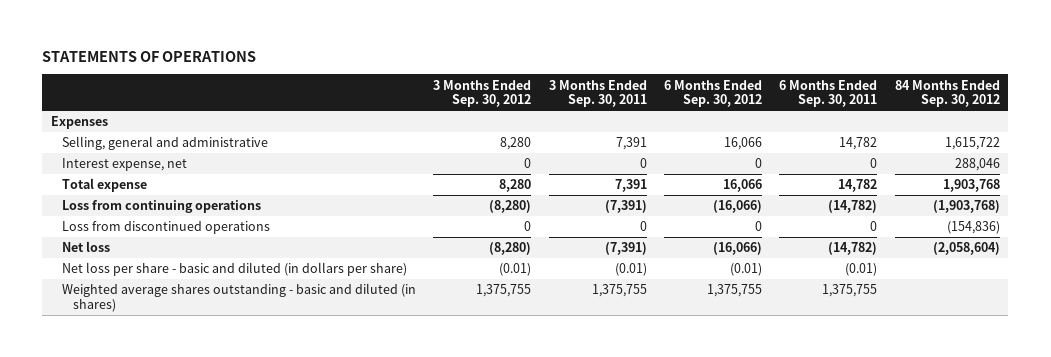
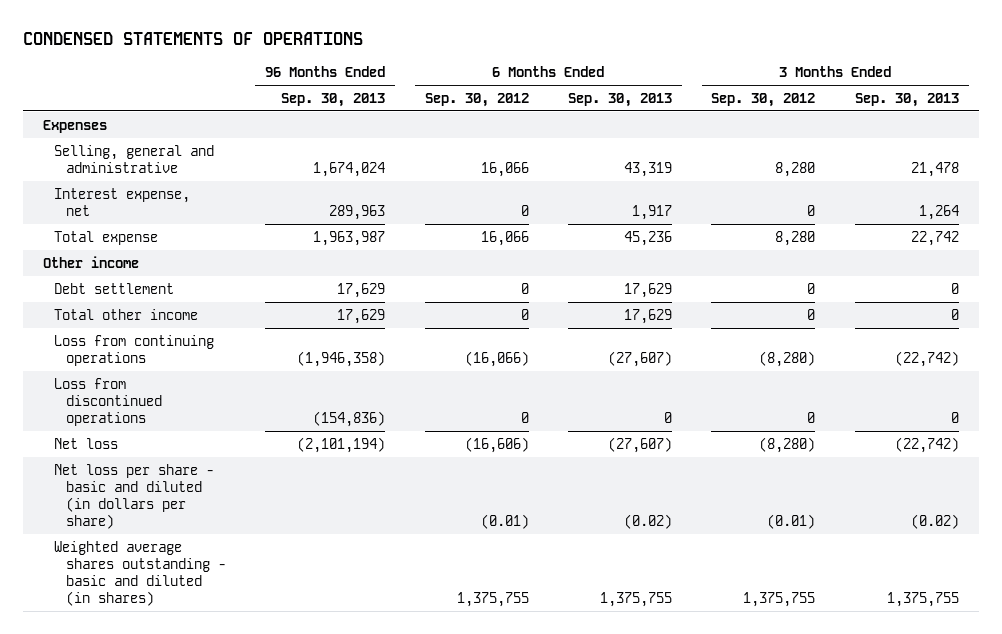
- STATEMENTS OF OPERATIONS
+ CONDENSED STATEMENTS OF OPERATIONS
- | 3 Months Ended Sep. 30, 2012 | 3 Months Ended Sep. 30, 2011 | 6 Months Ended Sep. 30, 2012 | 6 Months Ended Sep. 30, 2011 | 84 Months Ended Sep. 30, 2012
+ | 96 Months Ended Sep. 30, 2013 | 6 Months Ended Sep. 30, 2012 | 6 Months Ended Sep. 30, 2013 | 3 Months Ended Sep. 30, 2012 | 3 Months Ended Sep. 30, 2013
+ Other income
+ Debt settlement | 17,629 | 0 | 17,629 | 0 | 0
+ Total other income | 17,629 | 0 | 17,629 | 0 | 0
- Net loss | (8,280) | (7,391) | (16,066) | (14,782) | (2,058,604)
+ Net loss | (2,101,194) | (16,606) | (27,607) | (8,280) | (22,742)

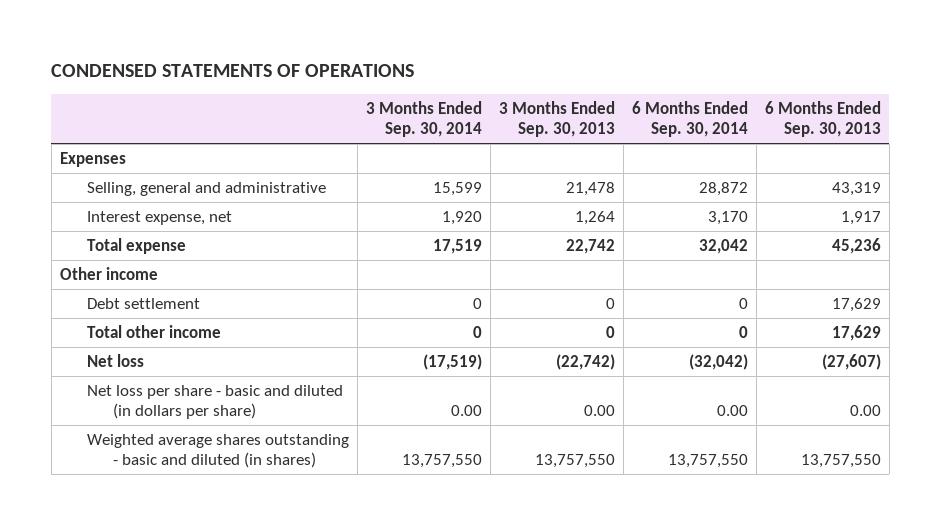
- | 96 Months Ended Sep. 30, 2013 | 6 Months Ended Sep. 30, 2012 | 6 Months Ended Sep. 30, 2013 | 3 Months Ended Sep. 30, 2012 | 3 Months Ended Sep. 30, 2013
+ | 3 Months Ended Sep. 30, 2014 | 3 Months Ended Sep. 30, 2013 | 6 Months Ended Sep. 30, 2014 | 6 Months Ended Sep. 30, 2013
- Loss from continuing operations | (1,946,358) | (16,066) | (27,607) | (8,280) | (22,742)
- Loss from discontinued operations | (154,836) | 0 | 0 | 0 | 0
- Net loss per share - basic and diluted (in dollars per share) | | (0.01) | (0.02) | (0.01) | (0.02)
- Weighted average shares outstanding - basic and diluted (in shares) | | 1,375,755 | 1,375,755 | 1,375,755 | 1,375,755
+ Net loss per share - basic and diluted (in dollars per share) | 0.00 | 0.00 | 0.00 | 0.00
+ Weighted average shares outstanding - basic and diluted (in shares) | 13,757,550 | 13,757,550 | 13,757,550 | 13,757,550

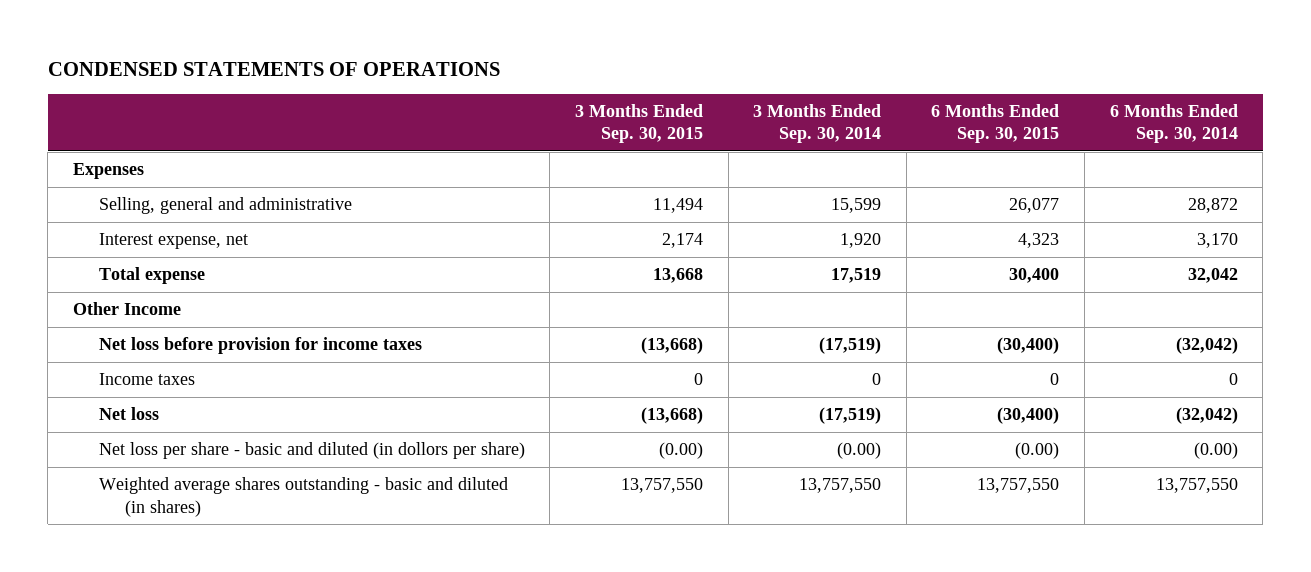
- | 3 Months Ended Sep. 30, 2014 | 3 Months Ended Sep. 30, 2013 | 6 Months Ended Sep. 30, 2014 | 6 Months Ended Sep. 30, 2013
+ | 3 Months Ended Sep. 30, 2015 | 3 Months Ended Sep. 30, 2014 | 6 Months Ended Sep. 30, 2015 | 6 Months Ended Sep. 30, 2014
- Other income
- Debt settlement | 0 | 0 | 0 | 17,629
- Total other income | 0 | 0 | 0 | 17,629
+ Other Income
+ Net loss before provision for income taxes | (13,668) | (17,519) | (30,400) | (32,042)
+ Income taxes | 0 | 0 | 0 | 0
- Net loss per share - basic and diluted (in dollars per share) | 0.00 | 0.00 | 0.00 | 0.00
+ Net loss per share - basic and diluted (in dollors per share) | (0.00) | (0.00) | (0.00) | (0.00)

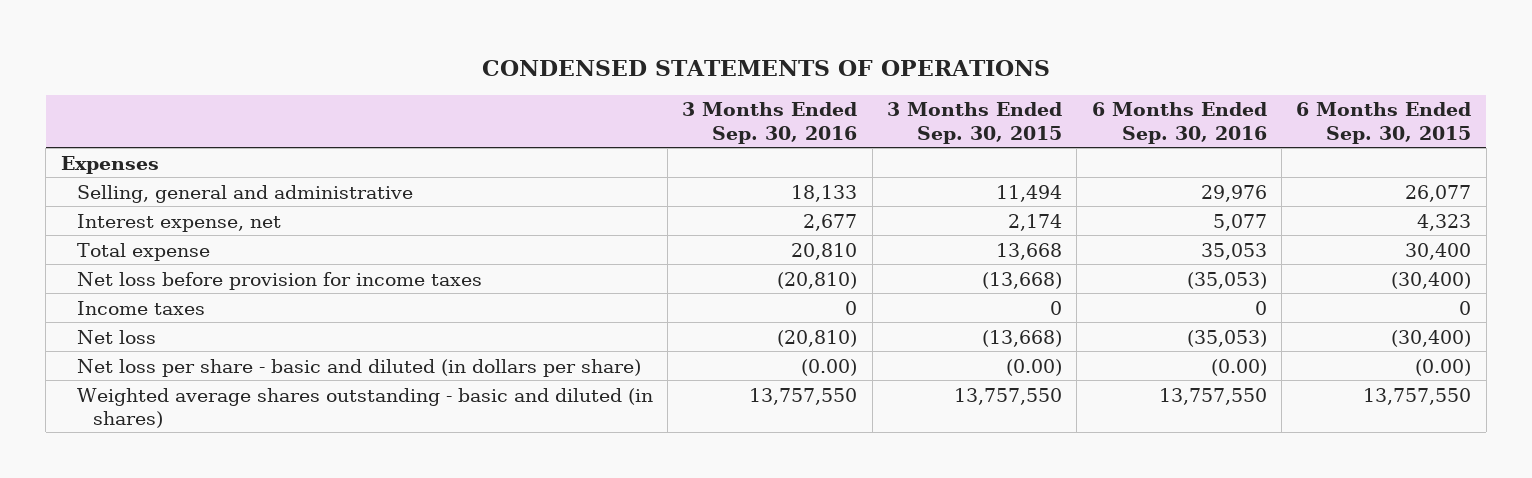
- | 3 Months Ended Sep. 30, 2015 | 3 Months Ended Sep. 30, 2014 | 6 Months Ended Sep. 30, 2015 | 6 Months Ended Sep. 30, 2014
+ | 3 Months Ended Sep. 30, 2016 | 3 Months Ended Sep. 30, 2015 | 6 Months Ended Sep. 30, 2016 | 6 Months Ended Sep. 30, 2015
- Other Income
- Net loss per share - basic and diluted (in dollors per share) | (0.00) | (0.00) | (0.00) | (0.00)
+ Net loss per share - basic and diluted (in dollars per share) | (0.00) | (0.00) | (0.00) | (0.00)

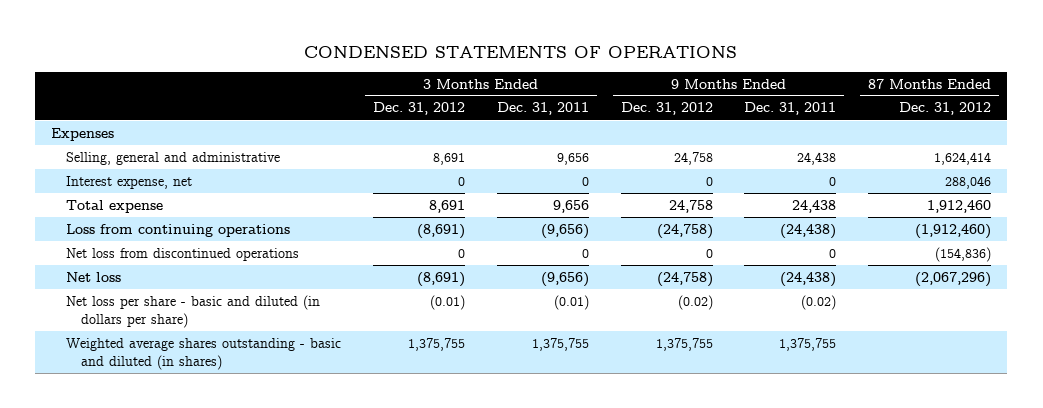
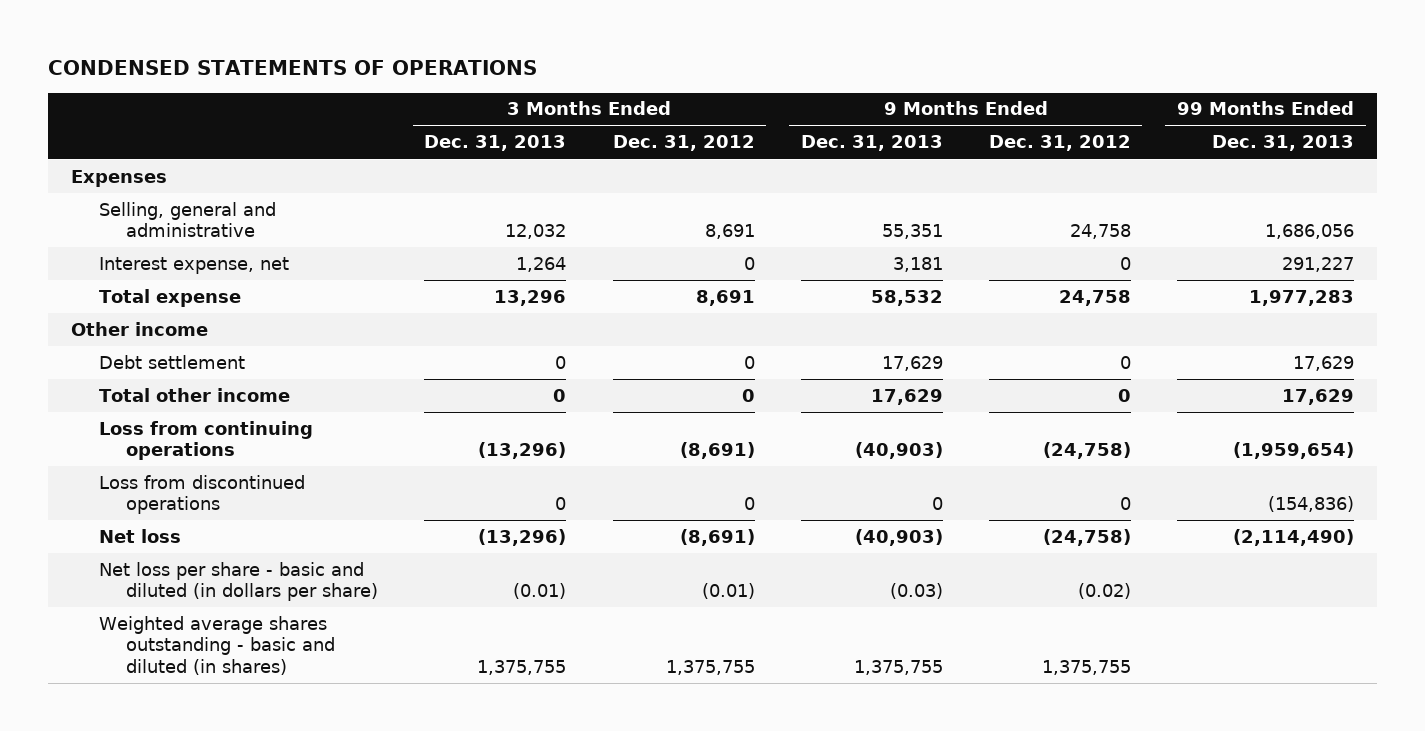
- | 3 Months Ended Dec. 31, 2012 | 3 Months Ended Dec. 31, 2011 | 9 Months Ended Dec. 31, 2012 | 9 Months Ended Dec. 31, 2011 | 87 Months Ended Dec. 31, 2012
+ | 3 Months Ended Dec. 31, 2013 | 3 Months Ended Dec. 31, 2012 | 9 Months Ended Dec. 31, 2013 | 9 Months Ended Dec. 31, 2012 | 99 Months Ended Dec. 31, 2013
+ Other income
+ Debt settlement | 0 | 0 | 17,629 | 0 | 17,629
+ Total other income | 0 | 0 | 17,629 | 0 | 17,629
- Net loss from discontinued operations | 0 | 0 | 0 | 0 | (154,836)
+ Loss from discontinued operations | 0 | 0 | 0 | 0 | (154,836)

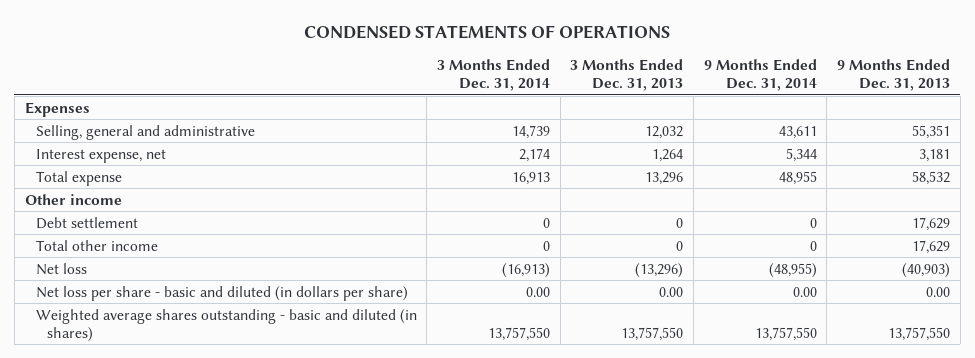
- | 3 Months Ended Dec. 31, 2013 | 3 Months Ended Dec. 31, 2012 | 9 Months Ended Dec. 31, 2013 | 9 Months Ended Dec. 31, 2012 | 99 Months Ended Dec. 31, 2013
+ | 3 Months Ended Dec. 31, 2014 | 3 Months Ended Dec. 31, 2013 | 9 Months Ended Dec. 31, 2014 | 9 Months Ended Dec. 31, 2013
- Loss from continuing operations | (13,296) | (8,691) | (40,903) | (24,758) | (1,959,654)
- Loss from discontinued operations | 0 | 0 | 0 | 0 | (154,836)
- Net loss per share - basic and diluted (in dollars per share) | (0.01) | (0.01) | (0.03) | (0.02) |
- Weighted average shares outstanding - basic and diluted (in shares) | 1,375,755 | 1,375,755 | 1,375,755 | 1,375,755 |
+ Net loss per share - basic and diluted (in dollars per share) | 0.00 | 0.00 | 0.00 | 0.00
+ Weighted average shares outstanding - basic and diluted (in shares) | 13,757,550 | 13,757,550 | 13,757,550 | 13,757,550

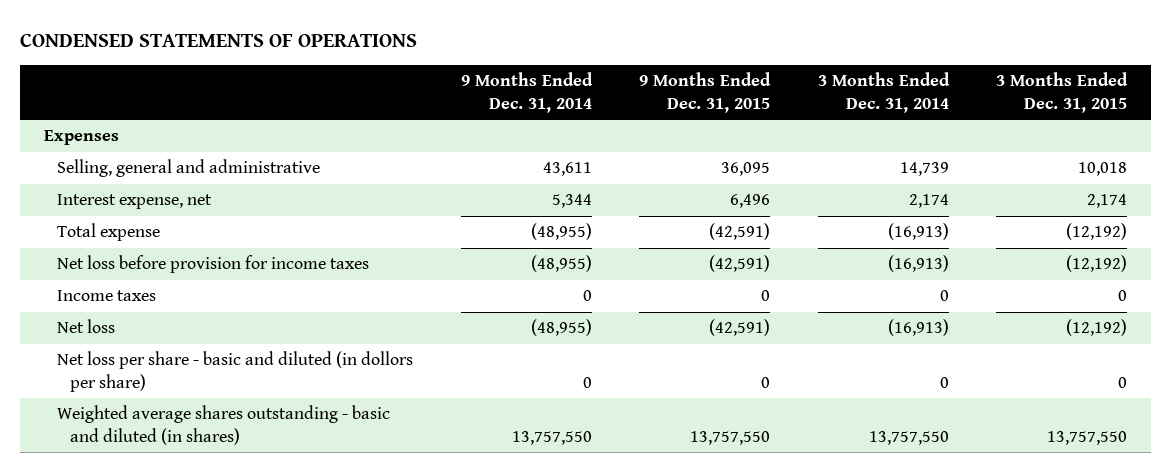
- | 3 Months Ended Dec. 31, 2014 | 3 Months Ended Dec. 31, 2013 | 9 Months Ended Dec. 31, 2014 | 9 Months Ended Dec. 31, 2013
+ | 9 Months Ended Dec. 31, 2014 | 9 Months Ended Dec. 31, 2015 | 3 Months Ended Dec. 31, 2014 | 3 Months Ended Dec. 31, 2015
- Total expense | 16,913 | 13,296 | 48,955 | 58,532
- Other income
- Debt settlement | 0 | 0 | 0 | 17,629
- Total other income | 0 | 0 | 0 | 17,629
+ Total expense | (48,955) | (42,591) | (16,913) | (12,192)
+ Net loss before provision for income taxes | (48,955) | (42,591) | (16,913) | (12,192)
+ Income taxes | 0 | 0 | 0 | 0
- Net loss per share - basic and diluted (in dollars per share) | 0.00 | 0.00 | 0.00 | 0.00
+ Net loss per share - basic and diluted (in dollors per share) | 0 | 0 | 0 | 0

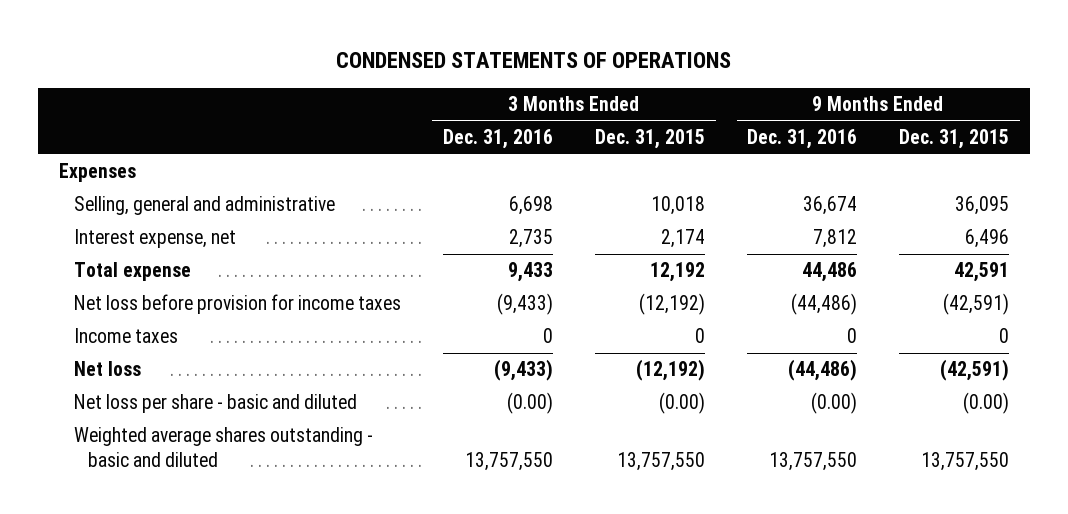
- | 9 Months Ended Dec. 31, 2014 | 9 Months Ended Dec. 31, 2015 | 3 Months Ended Dec. 31, 2014 | 3 Months Ended Dec. 31, 2015
+ | 3 Months Ended Dec. 31, 2016 | 3 Months Ended Dec. 31, 2015 | 9 Months Ended Dec. 31, 2016 | 9 Months Ended Dec. 31, 2015
- Total expense | (48,955) | (42,591) | (16,913) | (12,192)
+ Total expense | 9,433 | 12,192 | 44,486 | 42,591
- Net loss per share - basic and diluted (in dollors per share) | 0 | 0 | 0 | 0
- Weighted average shares outstanding - basic and diluted (in shares) | 13,757,550 | 13,757,550 | 13,757,550 | 13,757,550
+ Net loss per share - basic and diluted | (0.00) | (0.00) | (0.00) | (0.00)
+ Weighted average shares outstanding - basic and diluted | 13,757,550 | 13,757,550 | 13,757,550 | 13,757,550

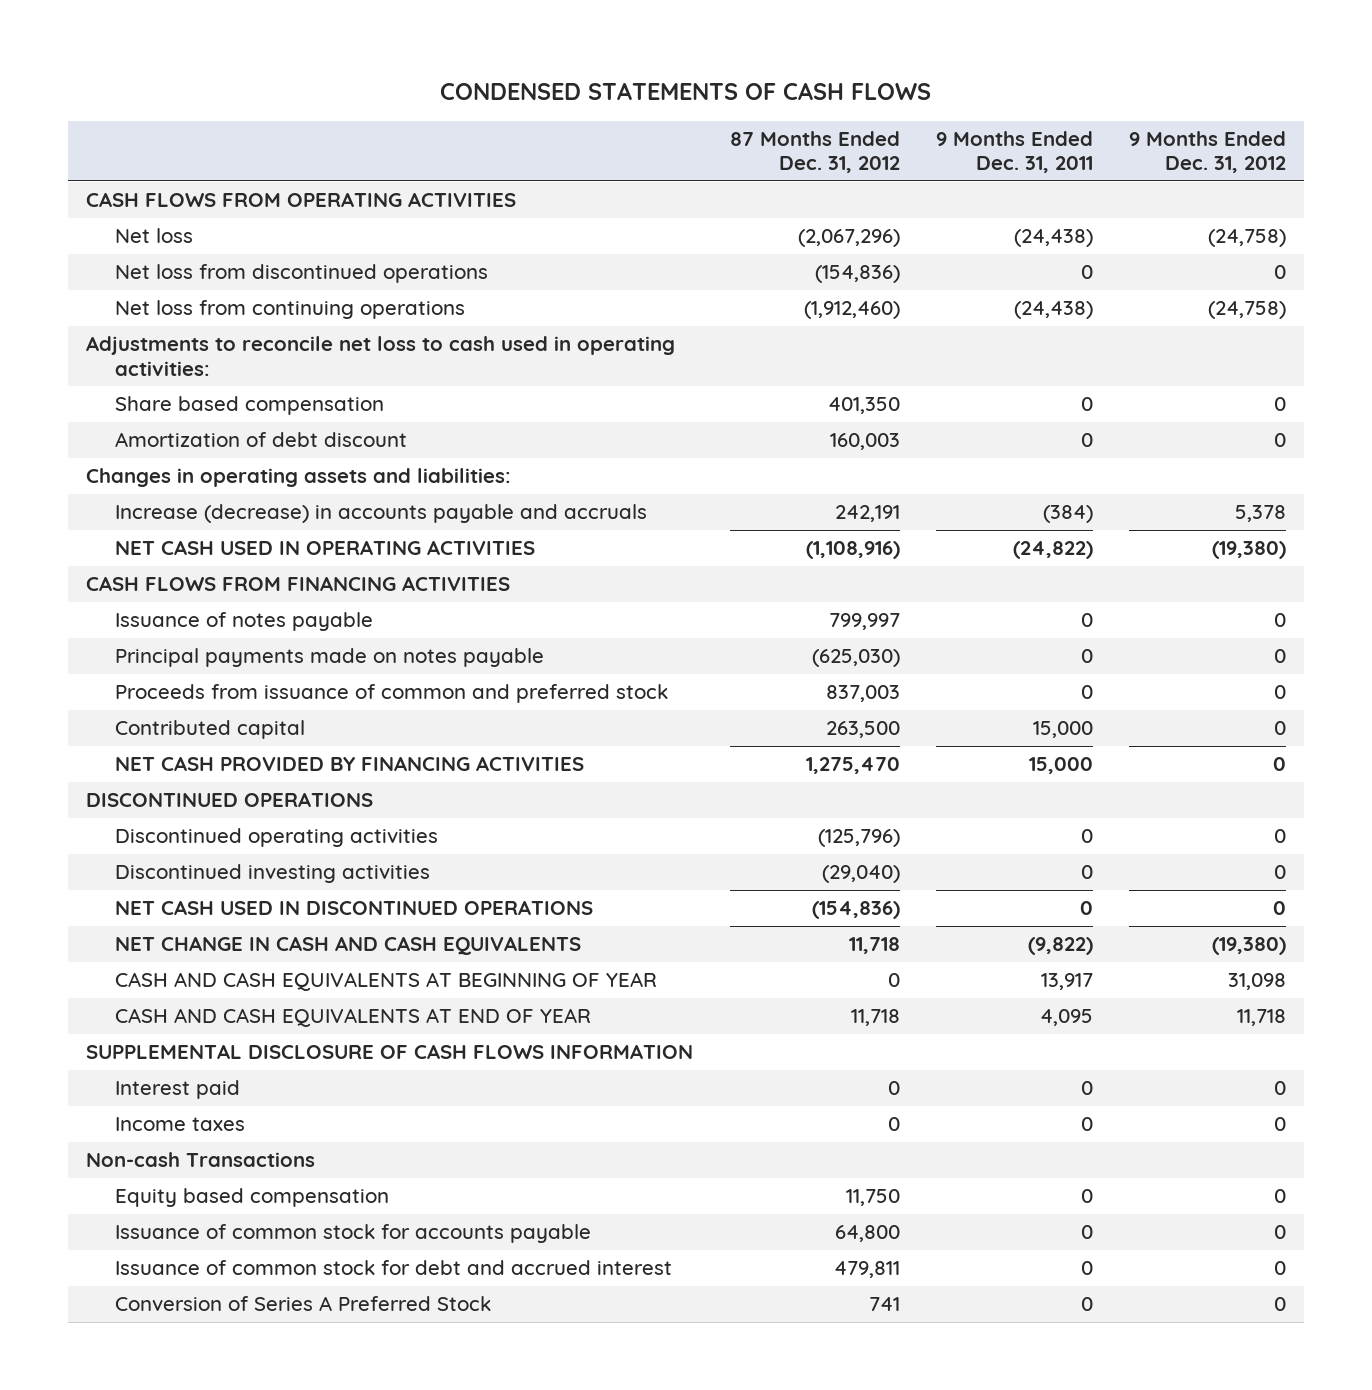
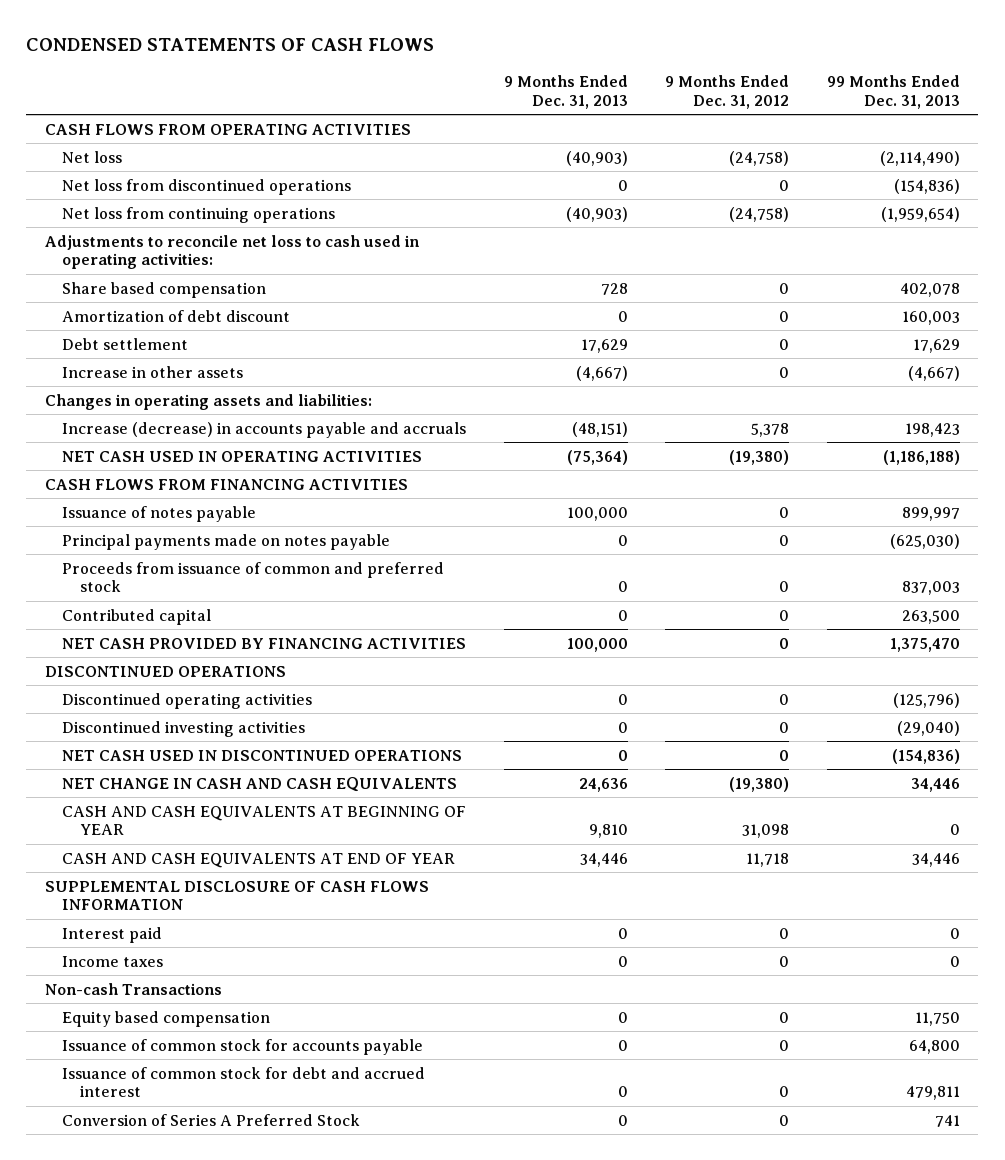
- | 87 Months Ended Dec. 31, 2012 | 9 Months Ended Dec. 31, 2011 | 9 Months Ended Dec. 31, 2012
+ | 9 Months Ended Dec. 31, 2013 | 9 Months Ended Dec. 31, 2012 | 99 Months Ended Dec. 31, 2013
+ Debt settlement | 17,629 | 0 | 17,629
+ Increase in other assets | (4,667) | 0 | (4,667)

